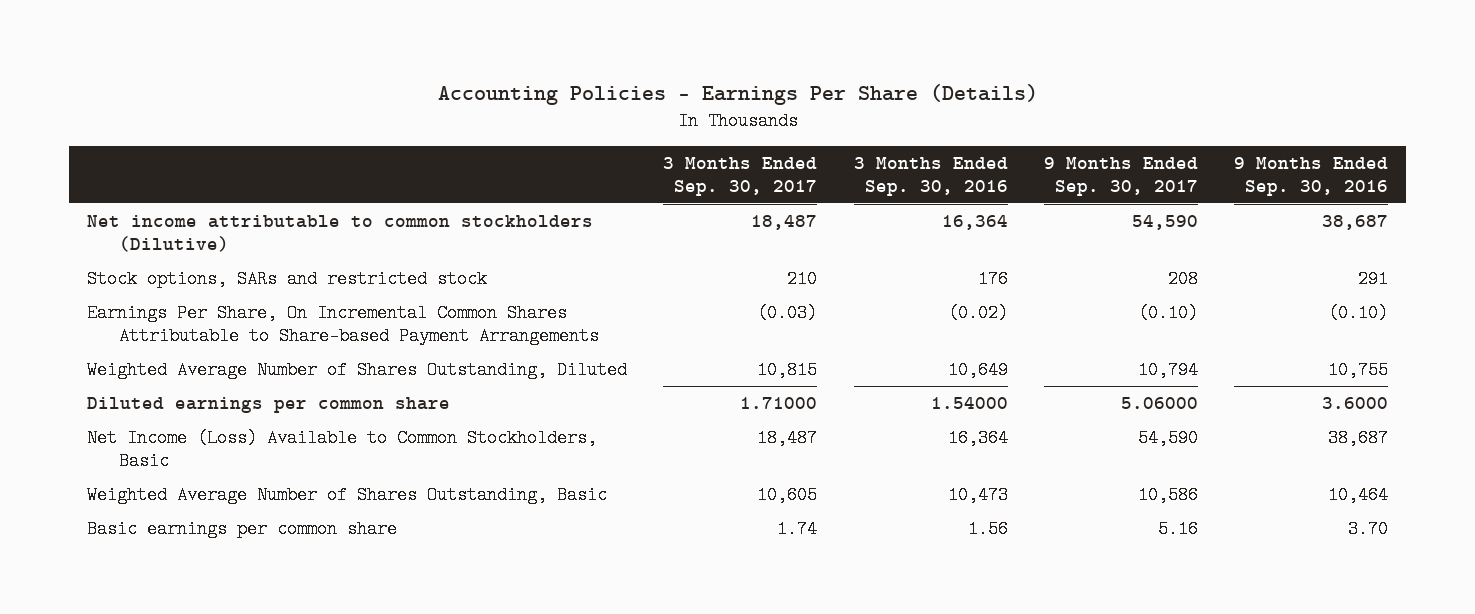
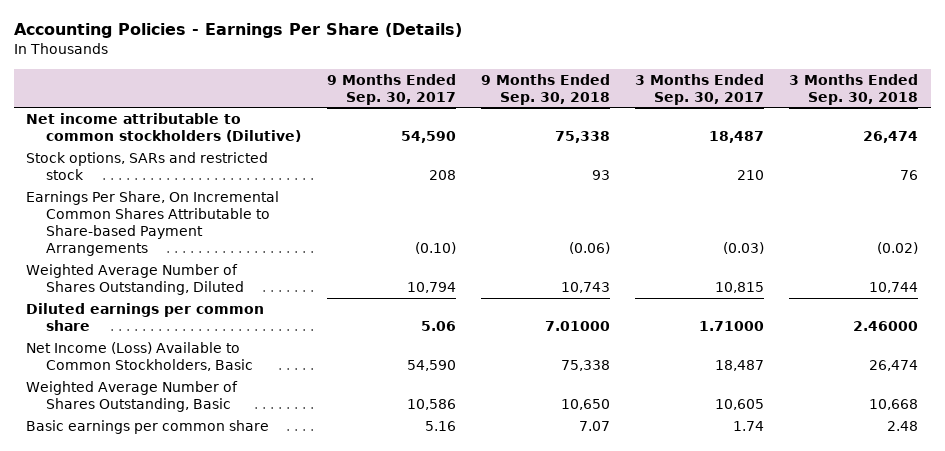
- | 3 Months Ended Sep. 30, 2017 | 3 Months Ended Sep. 30, 2016 | 9 Months Ended Sep. 30, 2017 | 9 Months Ended Sep. 30, 2016
+ | 9 Months Ended Sep. 30, 2017 | 9 Months Ended Sep. 30, 2018 | 3 Months Ended Sep. 30, 2017 | 3 Months Ended Sep. 30, 2018
- Diluted earnings per common share | 1.71000 | 1.54000 | 5.06000 | 3.6000
+ Diluted earnings per common share | 5.06 | 7.01000 | 1.71000 | 2.46000

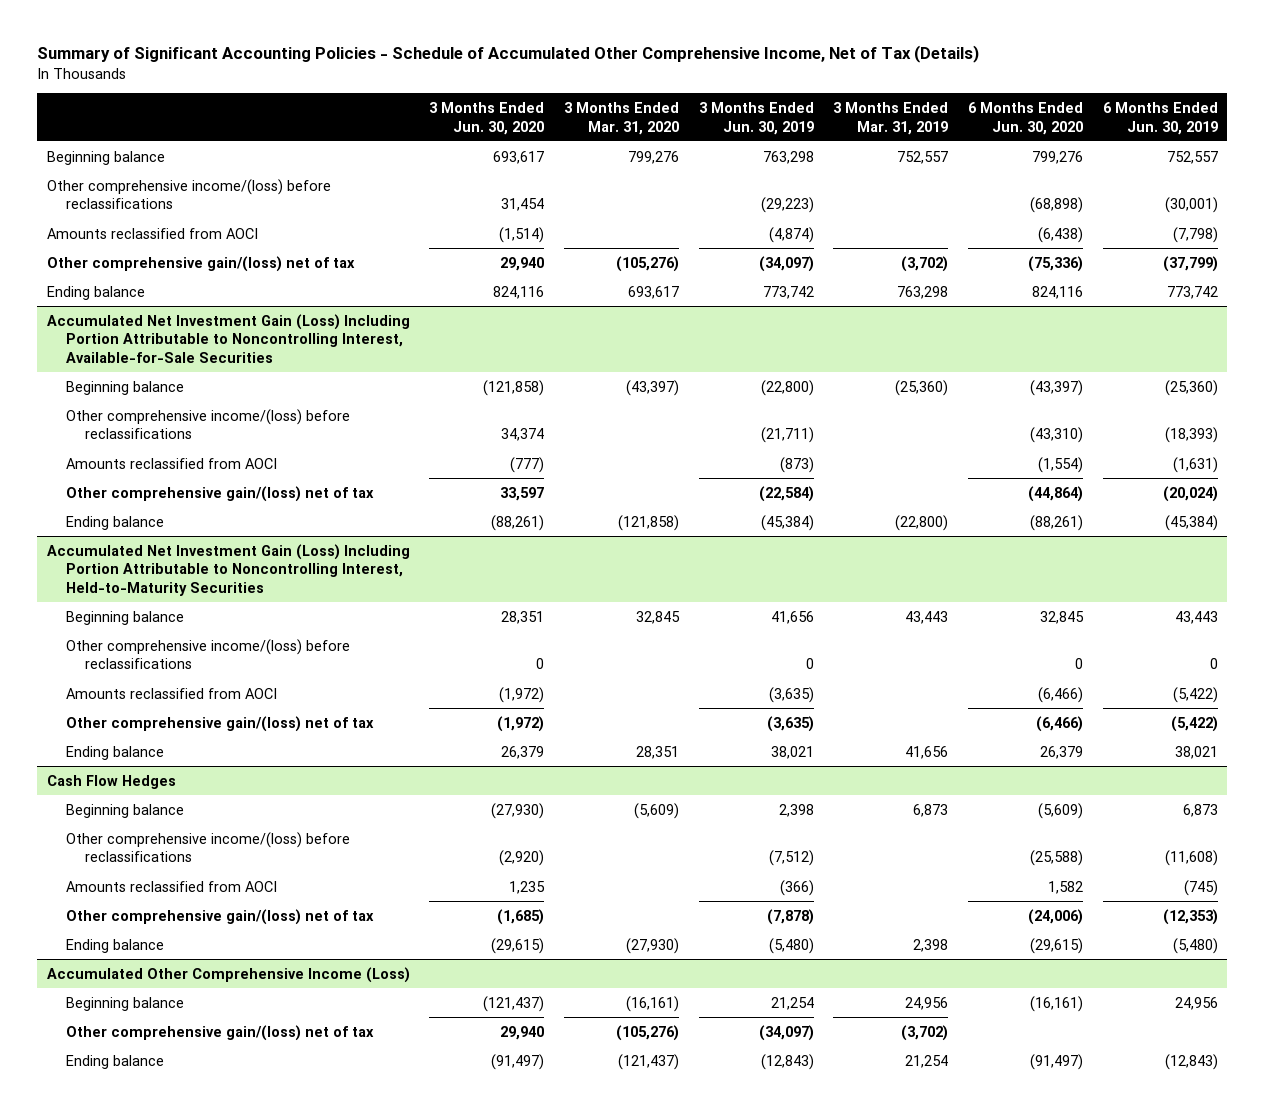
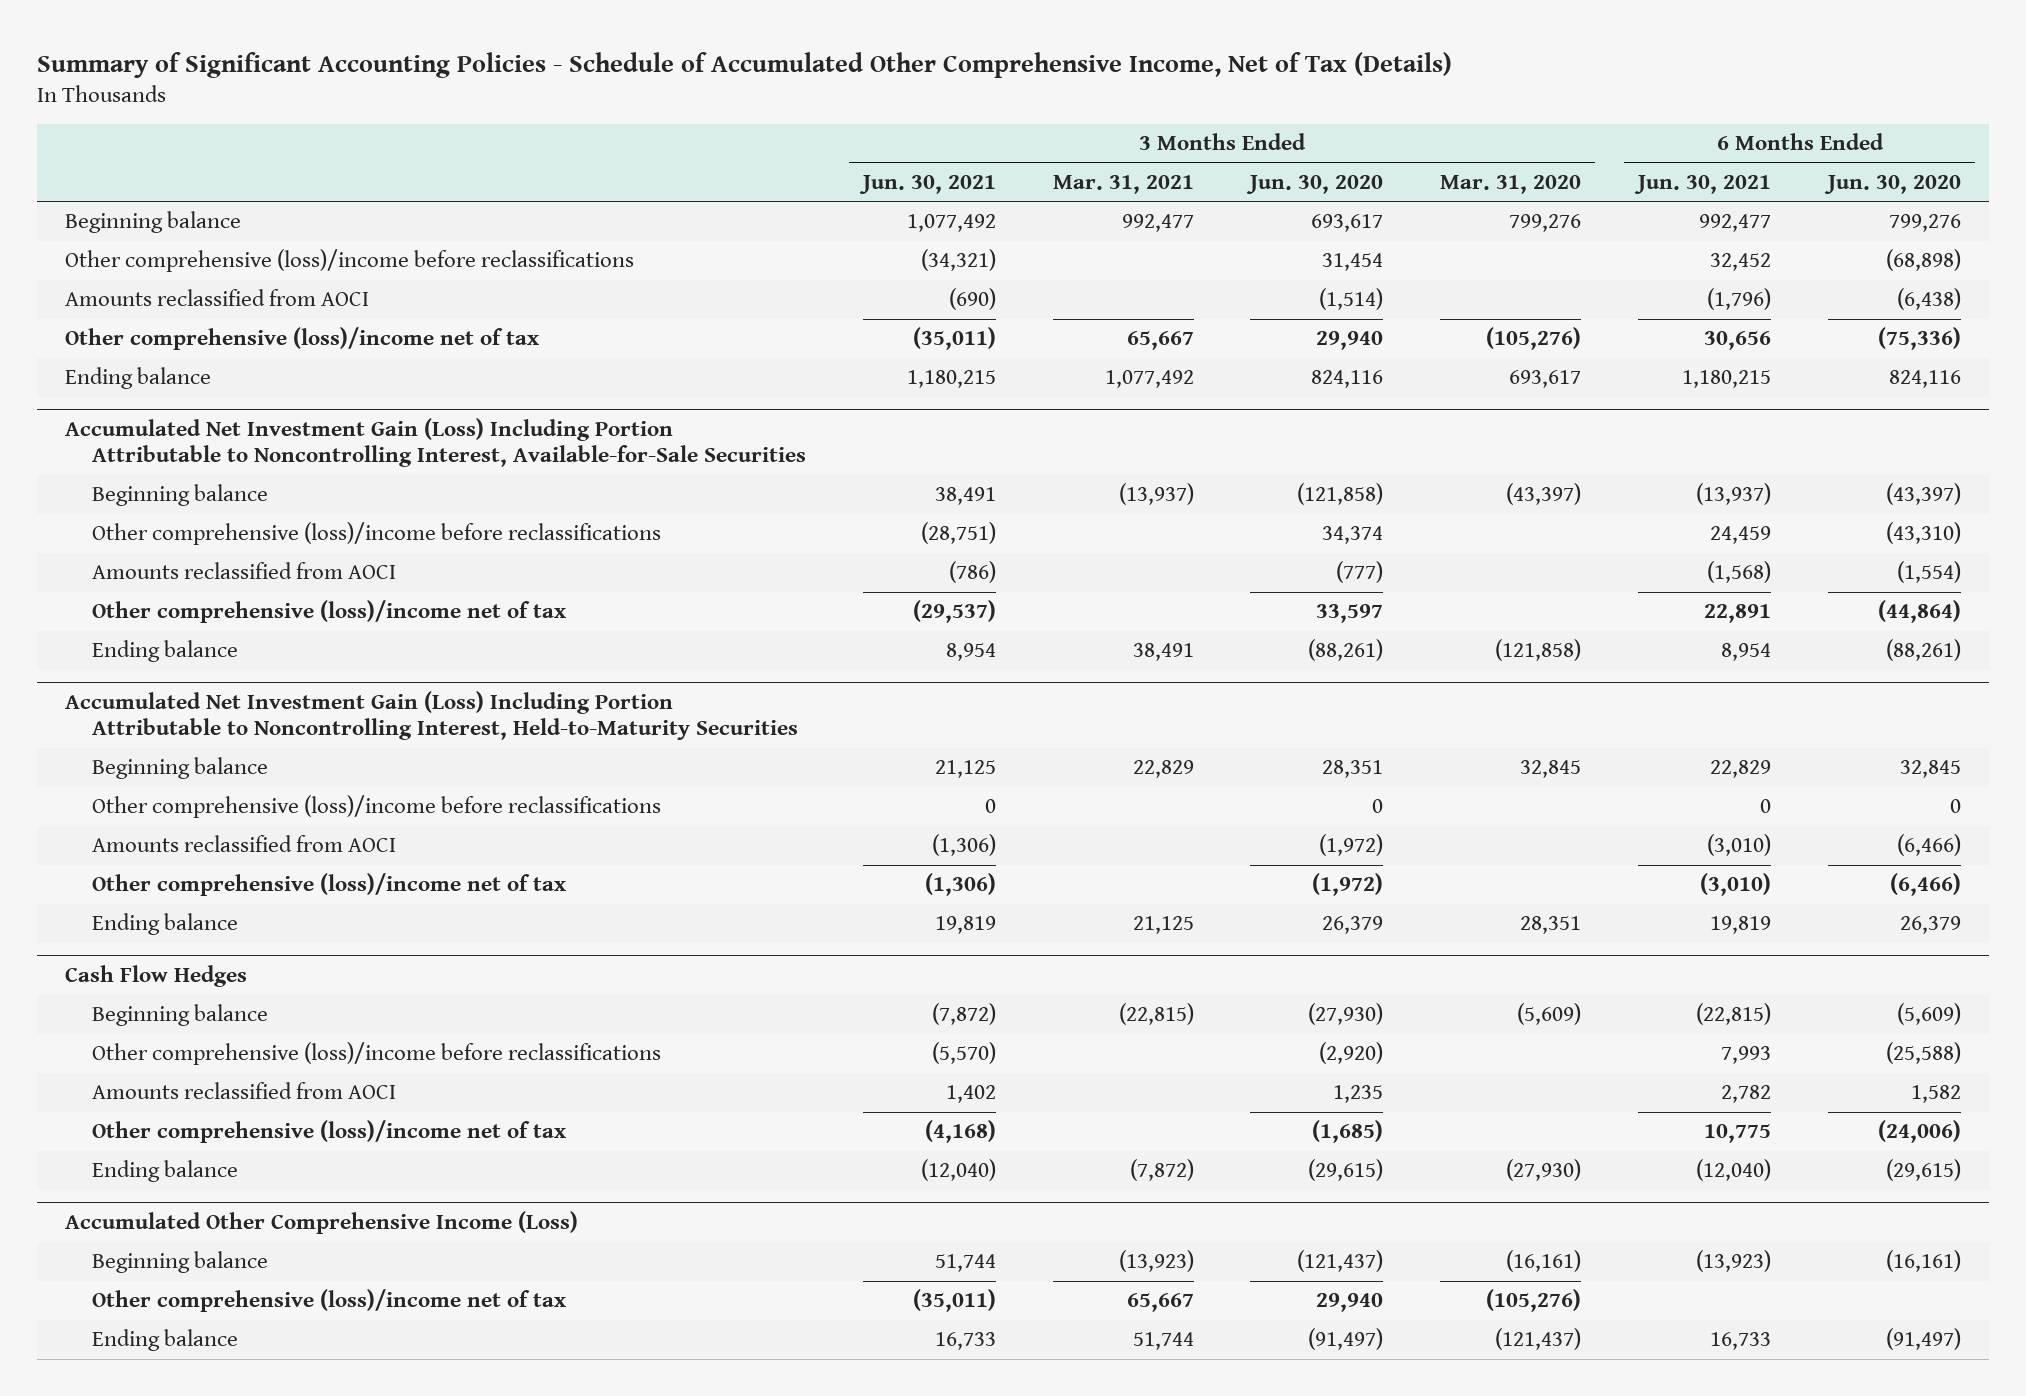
- | 3 Months Ended Jun. 30, 2020 | 3 Months Ended Mar. 31, 2020 | 3 Months Ended Jun. 30, 2019 | 3 Months Ended Mar. 31, 2019 | 6 Months Ended Jun. 30, 2020 | 6 Months Ended Jun. 30, 2019
+ | 3 Months Ended Jun. 30, 2021 | 3 Months Ended Mar. 31, 2021 | 3 Months Ended Jun. 30, 2020 | 3 Months Ended Mar. 31, 2020 | 6 Months Ended Jun. 30, 2021 | 6 Months Ended Jun. 30, 2020
- Other comprehensive income/(loss) before reclassifications | 31,454 | | (29,223) | | (68,898) | (30,001)
+ Other comprehensive (loss)/income before reclassifications | (34,321) | | 31,454 | | 32,452 | (68,898)
- Other comprehensive gain/(loss) net of tax | 29,940 | (105,276) | (34,097) | (3,702) | (75,336) | (37,799)
+ Other comprehensive (loss)/income net of tax | (35,011) | 65,667 | 29,940 | (105,276) | 30,656 | (75,336)
@ Accumulated Net Investment Gain (Loss) Including Portion Attributable to Noncontrolling Interest, Available-for-Sale Securities
- Other comprehensive income/(loss) before reclassifications | 34,374 | | (21,711) | | (43,310) | (18,393)
+ Other comprehensive (loss)/income before reclassifications | (28,751) | | 34,374 | | 24,459 | (43,310)
- Other comprehensive gain/(loss) net of tax | 33,597 | | (22,584) | | (44,864) | (20,024)
+ Other comprehensive (loss)/income net of tax | (29,537) | | 33,597 | | 22,891 | (44,864)
@ Accumulated Net Investment Gain (Loss) Including Portion Attributable to Noncontrolling Interest, Held-to-Maturity Securities
- Other comprehensive income/(loss) before reclassifications | 0 | | 0 | | 0 | 0
+ Other comprehensive (loss)/income before reclassifications | 0 | | 0 | | 0 | 0
- Other comprehensive gain/(loss) net of tax | (1,972) | | (3,635) | | (6,466) | (5,422)
+ Other comprehensive (loss)/income net of tax | (1,306) | | (1,972) | | (3,010) | (6,466)
@ Cash Flow Hedges
- Other comprehensive income/(loss) before reclassifications | (2,920) | | (7,512) | | (25,588) | (11,608)
+ Other comprehensive (loss)/income before reclassifications | (5,570) | | (2,920) | | 7,993 | (25,588)
- Other comprehensive gain/(loss) net of tax | (1,685) | | (7,878) | | (24,006) | (12,353)
+ Other comprehensive (loss)/income net of tax | (4,168) | | (1,685) | | 10,775 | (24,006)
@ Accumulated Other Comprehensive Income (Loss)
- Other comprehensive gain/(loss) net of tax | 29,940 | (105,276) | (34,097) | (3,702) | |
+ Other comprehensive (loss)/income net of tax | (35,011) | 65,667 | 29,940 | (105,276) | |

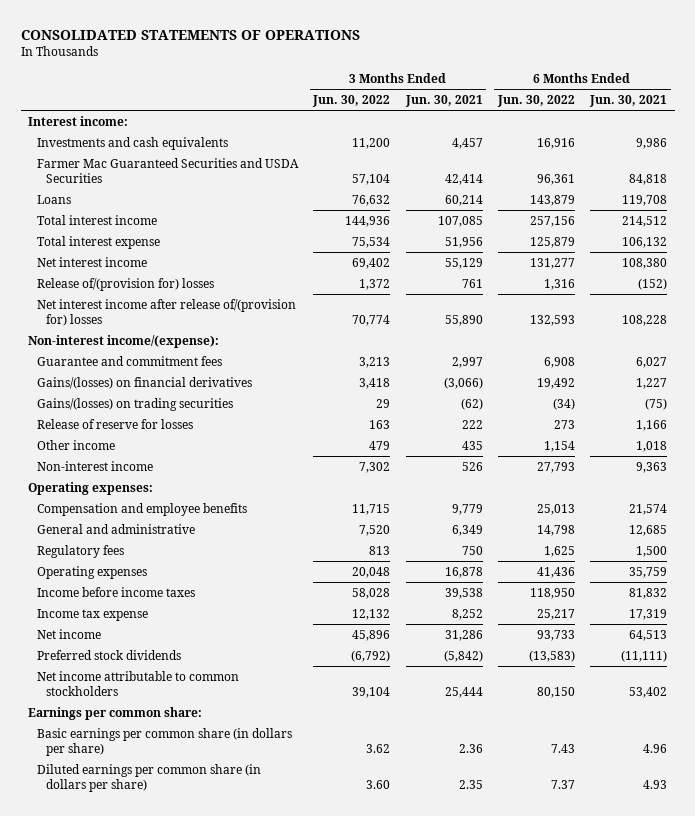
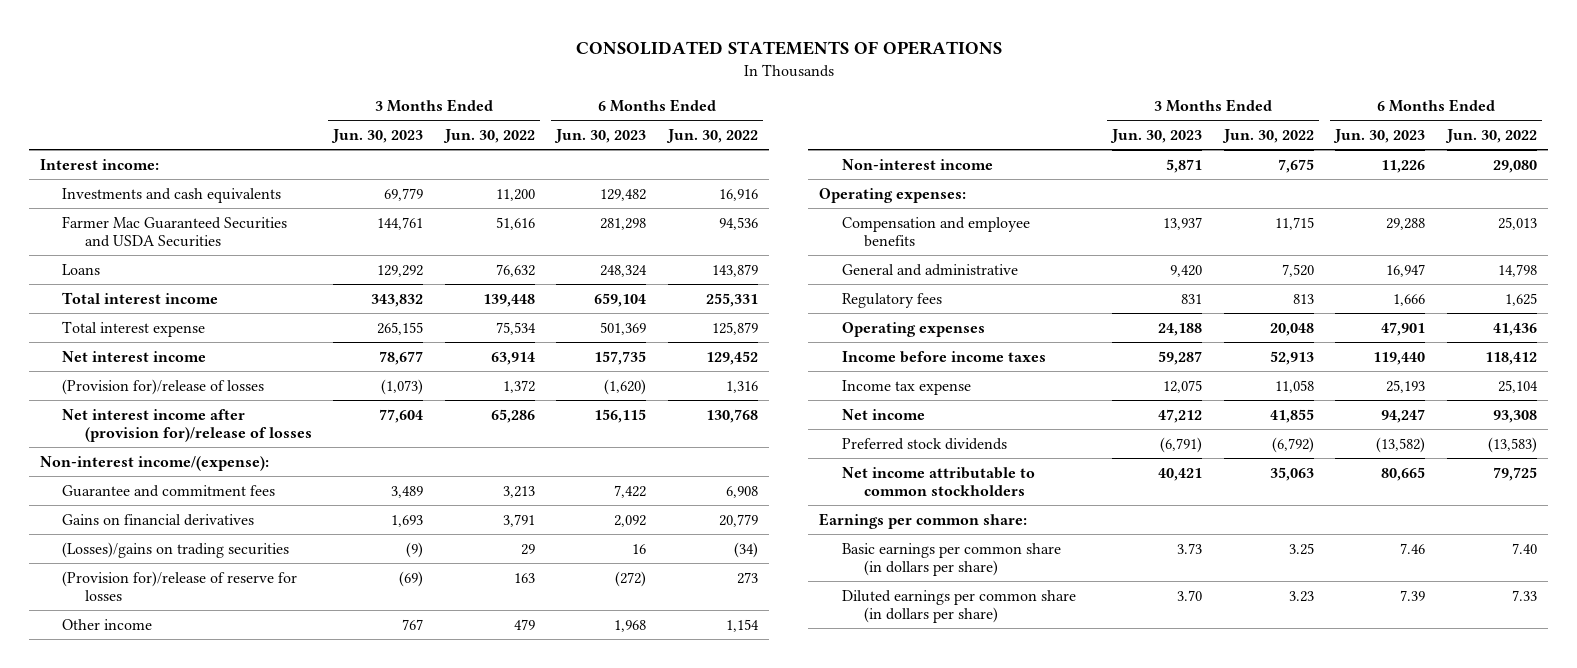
- | 3 Months Ended Jun. 30, 2022 | 3 Months Ended Jun. 30, 2021 | 6 Months Ended Jun. 30, 2022 | 6 Months Ended Jun. 30, 2021
+ | 3 Months Ended Jun. 30, 2023 | 3 Months Ended Jun. 30, 2022 | 6 Months Ended Jun. 30, 2023 | 6 Months Ended Jun. 30, 2022
- Farmer Mac Guaranteed Securities and USDA Securities | 57,104 | 42,414 | 96,361 | 84,818
+ Farmer Mac Guaranteed Securities and USDA Securities | 144,761 | 51,616 | 281,298 | 94,536
- Total interest income | 144,936 | 107,085 | 257,156 | 214,512
+ Total interest income | 343,832 | 139,448 | 659,104 | 255,331
- Net interest income | 69,402 | 55,129 | 131,277 | 108,380
- Release of/(provision for) losses | 1,372 | 761 | 1,316 | (152)
- Net interest income after release of/(provision for) losses | 70,774 | 55,890 | 132,593 | 108,228
+ Net interest income | 78,677 | 63,914 | 157,735 | 129,452
+ (Provision for)/release of losses | (1,073) | 1,372 | (1,620) | 1,316
+ Net interest income after (provision for)/release of losses | 77,604 | 65,286 | 156,115 | 130,768
- Gains/(losses) on financial derivatives | 3,418 | (3,066) | 19,492 | 1,227
- Gains/(losses) on trading securities | 29 | (62) | (34) | (75)
- Release of reserve for losses | 163 | 222 | 273 | 1,166
+ Gains on financial derivatives | 1,693 | 3,791 | 2,092 | 20,779
+ (Losses)/gains on trading securities | (9) | 29 | 16 | (34)
+ (Provision for)/release of reserve for losses | (69) | 163 | (272) | 273
- Non-interest income | 7,302 | 526 | 27,793 | 9,363
+ Non-interest income | 5,871 | 7,675 | 11,226 | 29,080
- Income before income taxes | 58,028 | 39,538 | 118,950 | 81,832
- Income tax expense | 12,132 | 8,252 | 25,217 | 17,319
- Net income | 45,896 | 31,286 | 93,733 | 64,513
+ Income before income taxes | 59,287 | 52,913 | 119,440 | 118,412
+ Income tax expense | 12,075 | 11,058 | 25,193 | 25,104
+ Net income | 47,212 | 41,855 | 94,247 | 93,308
- Net income attributable to common stockholders | 39,104 | 25,444 | 80,150 | 53,402
+ Net income attributable to common stockholders | 40,421 | 35,063 | 80,665 | 79,725
- Basic earnings per common share (in dollars per share) | 3.62 | 2.36 | 7.43 | 4.96
- Diluted earnings per common share (in dollars per share) | 3.60 | 2.35 | 7.37 | 4.93
+ Basic earnings per common share (in dollars per share) | 3.73 | 3.25 | 7.46 | 7.40
+ Diluted earnings per common share (in dollars per share) | 3.70 | 3.23 | 7.39 | 7.33

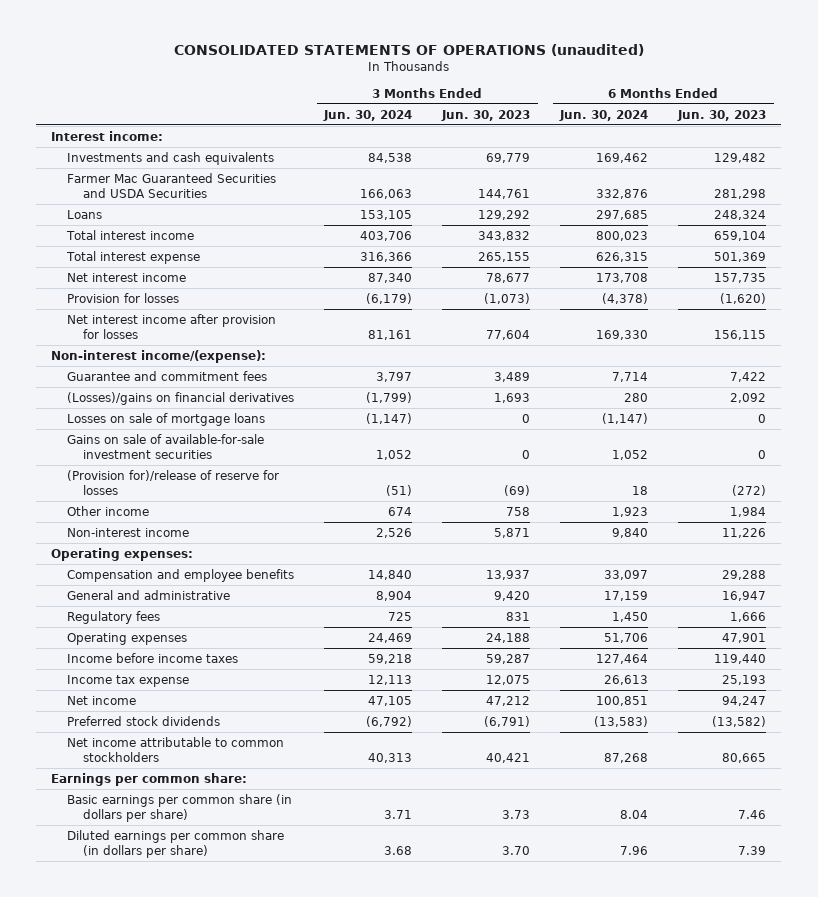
- CONSOLIDATED STATEMENTS OF OPERATIONS
+ CONSOLIDATED STATEMENTS OF OPERATIONS (unaudited)
- | 3 Months Ended Jun. 30, 2023 | 3 Months Ended Jun. 30, 2022 | 6 Months Ended Jun. 30, 2023 | 6 Months Ended Jun. 30, 2022
+ | 3 Months Ended Jun. 30, 2024 | 3 Months Ended Jun. 30, 2023 | 6 Months Ended Jun. 30, 2024 | 6 Months Ended Jun. 30, 2023
- (Provision for)/release of losses | (1,073) | 1,372 | (1,620) | 1,316
- Net interest income after (provision for)/release of losses | 77,604 | 65,286 | 156,115 | 130,768
+ Provision for losses | (6,179) | (1,073) | (4,378) | (1,620)
+ Net interest income after provision for losses | 81,161 | 77,604 | 169,330 | 156,115
- Gains on financial derivatives | 1,693 | 3,791 | 2,092 | 20,779
- (Losses)/gains on trading securities | (9) | 29 | 16 | (34)
+ (Losses)/gains on financial derivatives | (1,799) | 1,693 | 280 | 2,092
+ Losses on sale of mortgage loans | (1,147) | 0 | (1,147) | 0
+ Gains on sale of available-for-sale investment securities | 1,052 | 0 | 1,052 | 0
- Other income | 767 | 479 | 1,968 | 1,154
+ Other income | 674 | 758 | 1,923 | 1,984

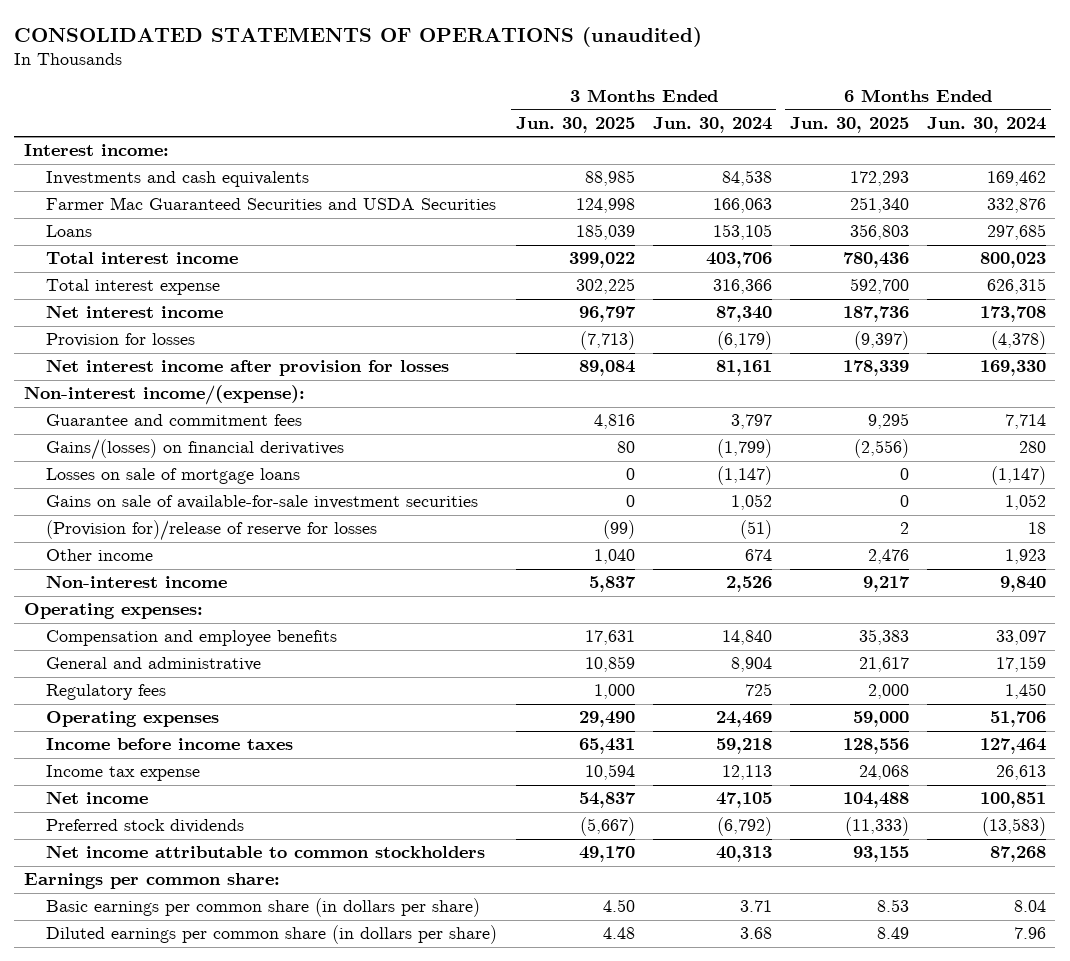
- | 3 Months Ended Jun. 30, 2024 | 3 Months Ended Jun. 30, 2023 | 6 Months Ended Jun. 30, 2024 | 6 Months Ended Jun. 30, 2023
+ | 3 Months Ended Jun. 30, 2025 | 3 Months Ended Jun. 30, 2024 | 6 Months Ended Jun. 30, 2025 | 6 Months Ended Jun. 30, 2024
- (Losses)/gains on financial derivatives | (1,799) | 1,693 | 280 | 2,092
+ Gains/(losses) on financial derivatives | 80 | (1,799) | (2,556) | 280

